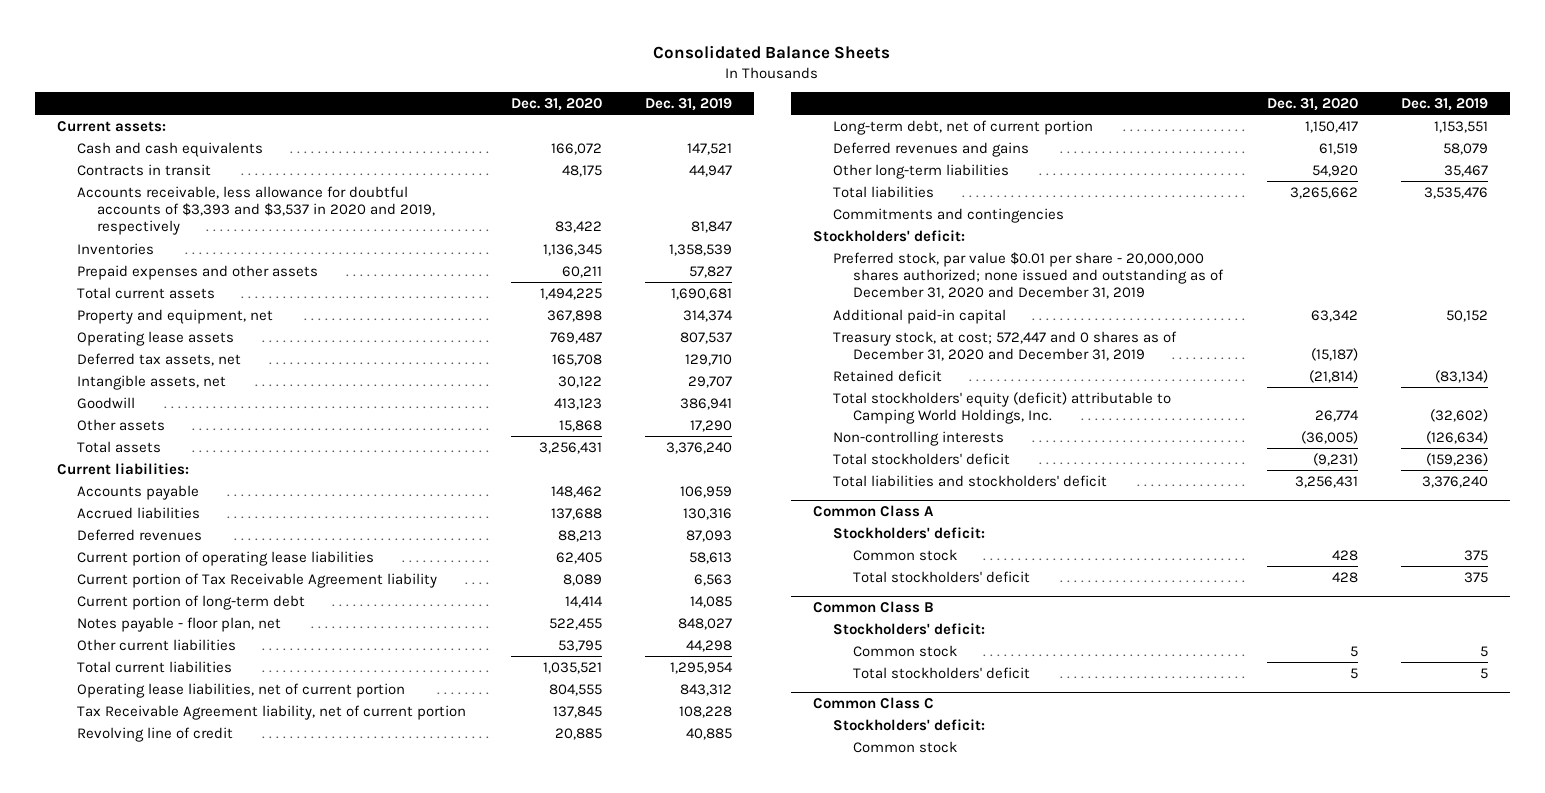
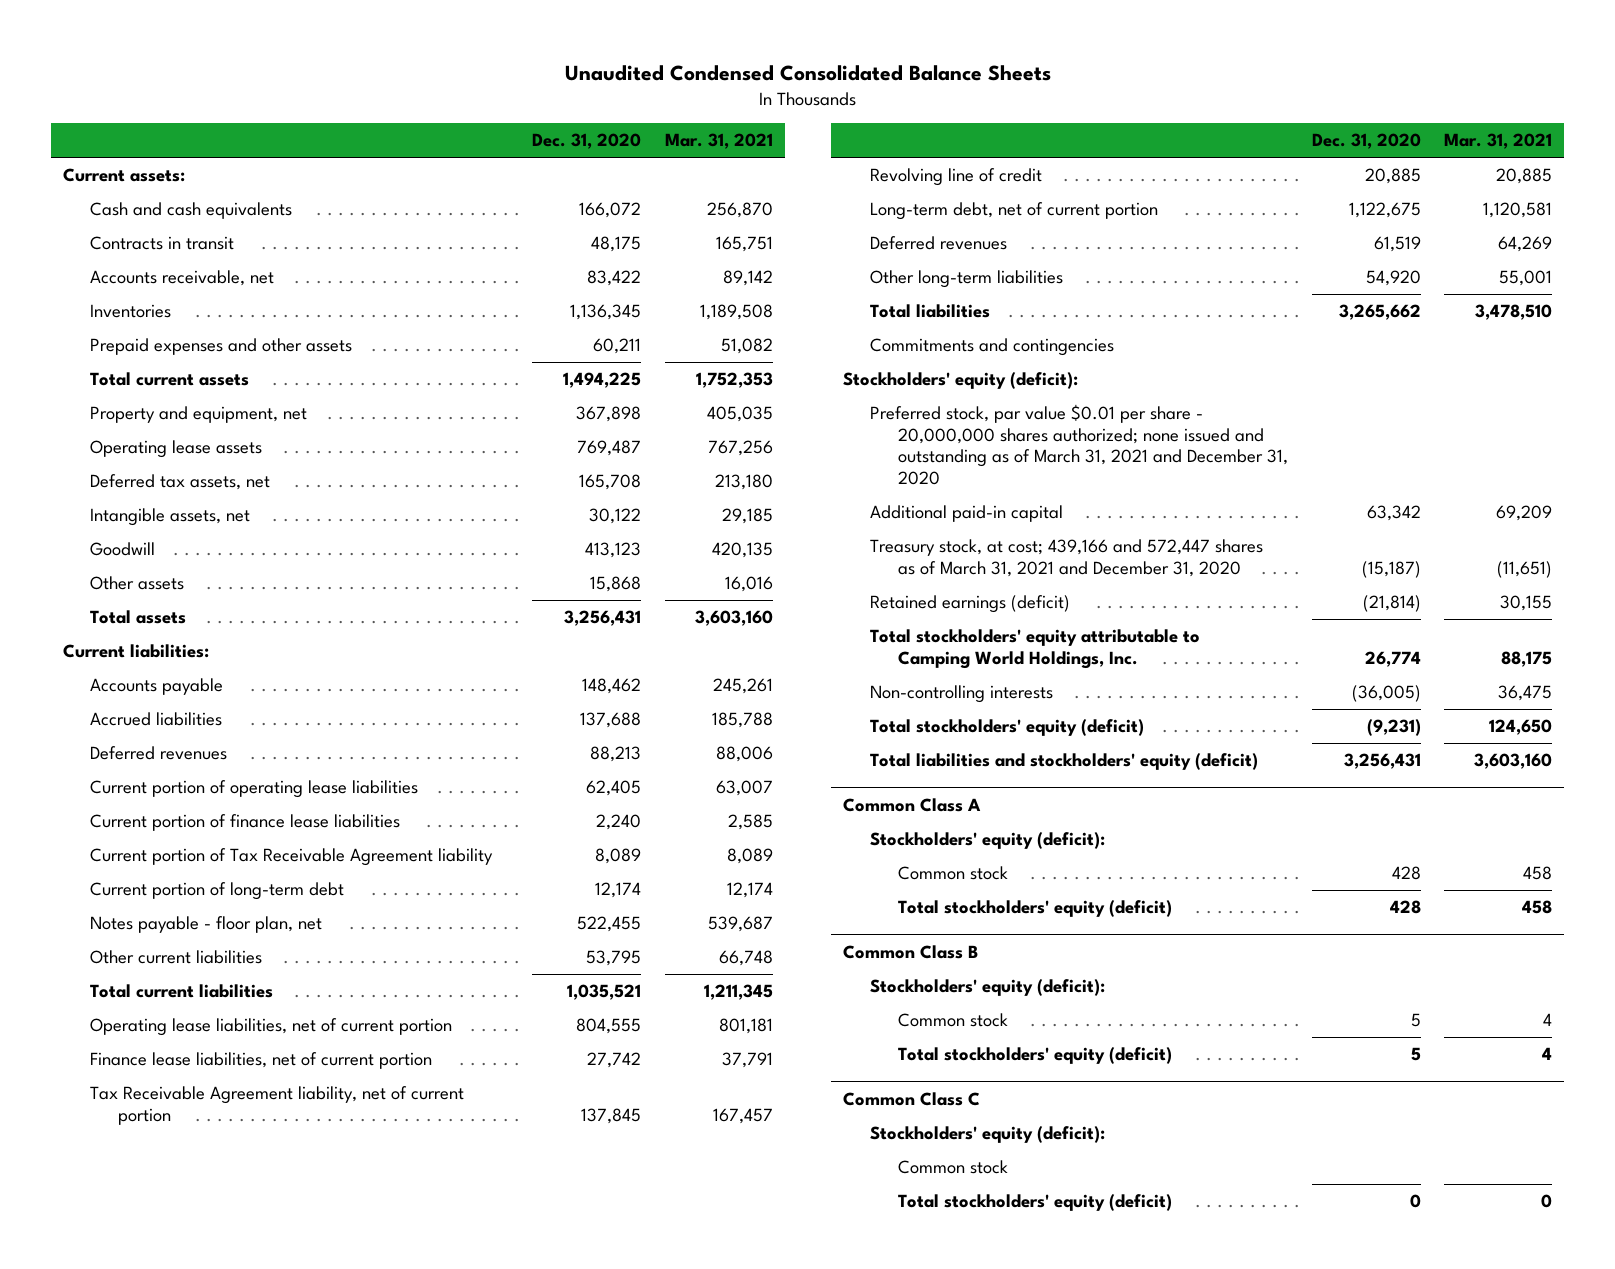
- Consolidated Balance Sheets
+ Unaudited Condensed Consolidated Balance Sheets
- | Dec. 31, 2020 | Dec. 31, 2019
+ | Dec. 31, 2020 | Mar. 31, 2021
- Accounts receivable, less allowance for doubtful accounts of $3,393 and $3,537 in 2020 and 2019, respectively | 83,422 | 81,847
+ Accounts receivable, net | 83,422 | 89,142
+ Current portion of finance lease liabilities | 2,240 | 2,585
- Current portion of long-term debt | 14,414 | 14,085
+ Current portion of long-term debt | 12,174 | 12,174
+ Finance lease liabilities, net of current portion | 27,742 | 37,791
- Long-term debt, net of current portion | 1,150,417 | 1,153,551
- Deferred revenues and gains | 61,519 | 58,079
+ Long-term debt, net of current portion | 1,122,675 | 1,120,581
+ Deferred revenues | 61,519 | 64,269
- Stockholders' deficit:
- Preferred stock, par value $0.01 per share - 20,000,000 shares authorized; none issued and outstanding as of December 31, 2020 and December 31, 2019
+ Stockholders' equity (deficit):
+ Preferred stock, par value $0.01 per share - 20,000,000 shares authorized; none issued and outstanding as of March 31, 2021 and December 31, 2020
- Treasury stock, at cost; 572,447 and 0 shares as of December 31, 2020 and December 31, 2019 | (15,187) |
- Retained deficit | (21,814) | (83,134)
- Total stockholders' equity (deficit) attributable to Camping World Holdings, Inc. | 26,774 | (32,602)
+ Treasury stock, at cost; 439,166 and 572,447 shares as of March 31, 2021 and December 31, 2020 | (15,187) | (11,651)
+ Retained earnings (deficit) | (21,814) | 30,155
+ Total stockholders' equity attributable to Camping World Holdings, Inc. | 26,774 | 88,175
- Total stockholders' deficit | (9,231) | (159,236)
- Total liabilities and stockholders' deficit | 3,256,431 | 3,376,240
+ Total stockholders' equity (deficit) | (9,231) | 124,650
+ Total liabilities and stockholders' equity (deficit) | 3,256,431 | 3,603,160
@ Common Class A
- Stockholders' deficit:
+ Stockholders' equity (deficit):
- Total stockholders' deficit | 428 | 375
+ Total stockholders' equity (deficit) | 428 | 458
@ Common Class B
- Stockholders' deficit:
+ Stockholders' equity (deficit):
- Total stockholders' deficit | 5 | 5
+ Total stockholders' equity (deficit) | 5 | 4
@ Common Class C
- Stockholders' deficit:
+ Stockholders' equity (deficit):
+ Total stockholders' equity (deficit) | 0 | 0

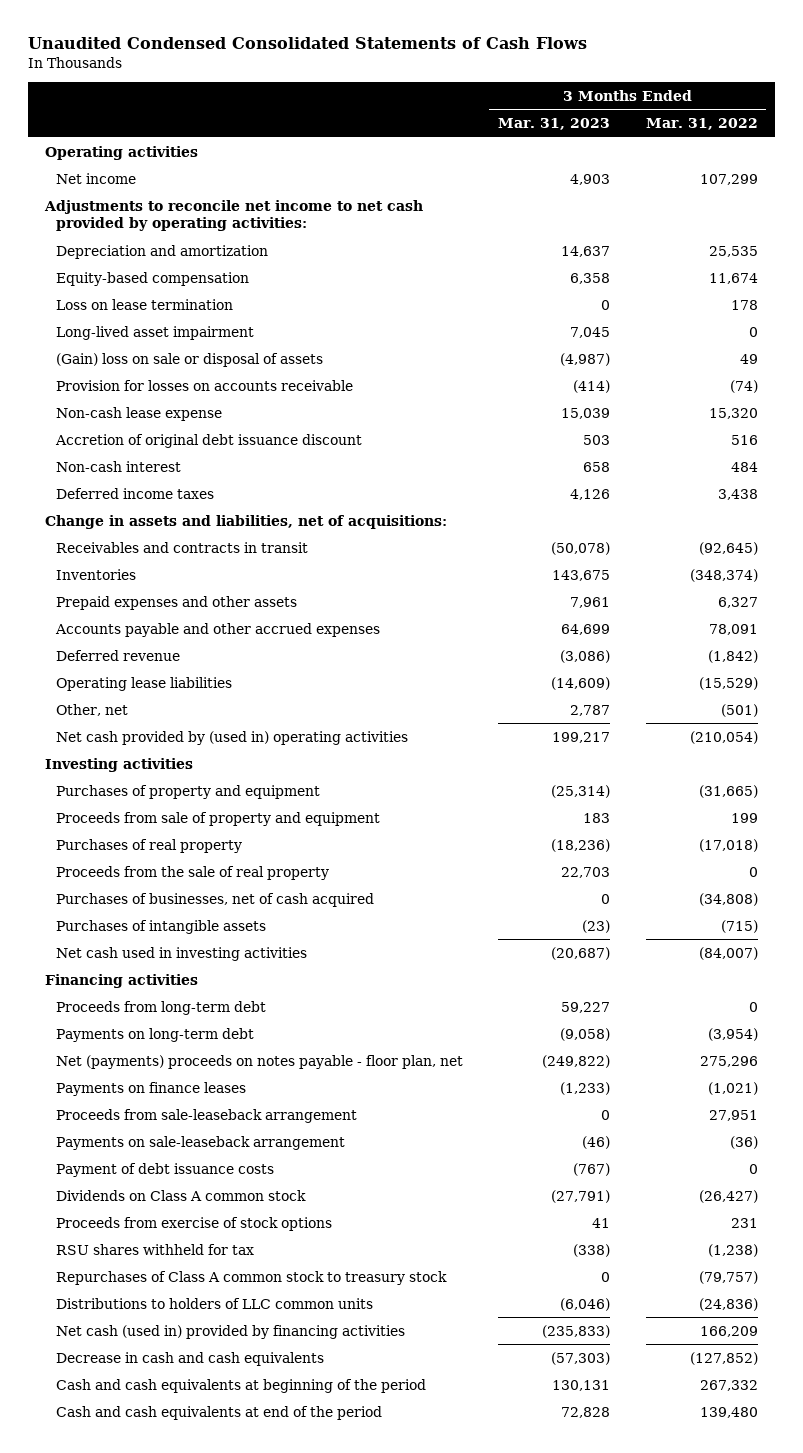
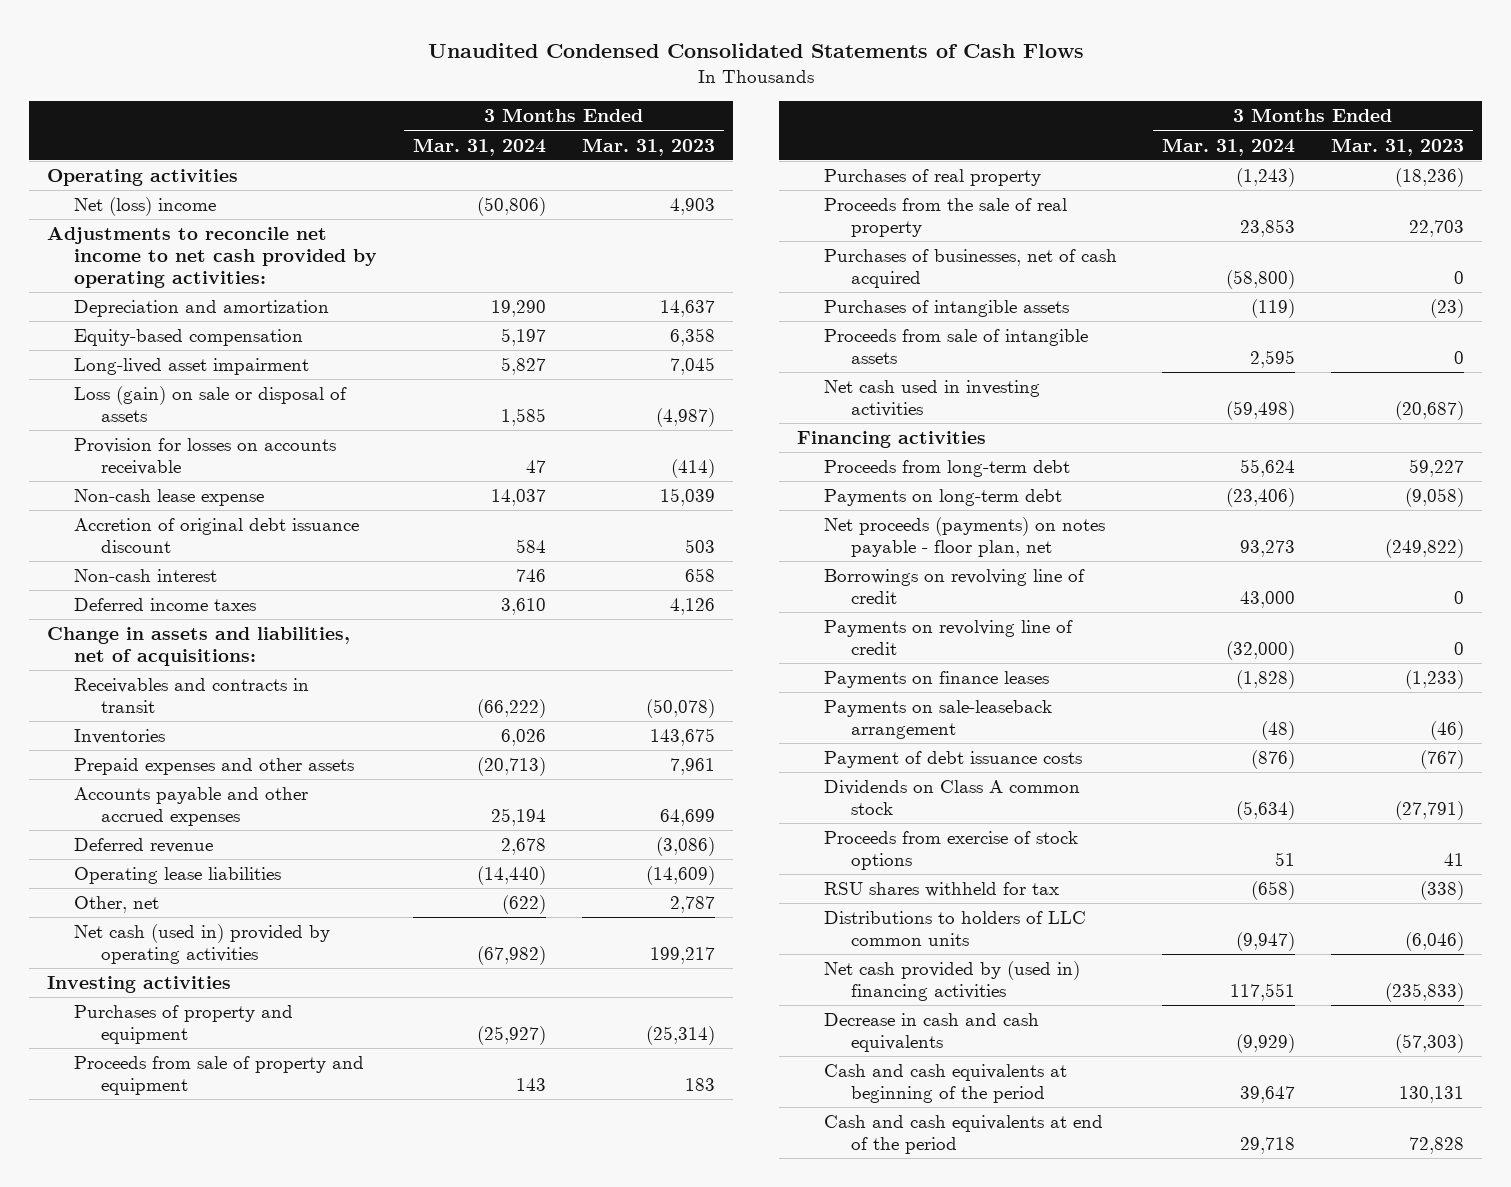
- | 3 Months Ended Mar. 31, 2023 | 3 Months Ended Mar. 31, 2022
+ | 3 Months Ended Mar. 31, 2024 | 3 Months Ended Mar. 31, 2023
- Net income | 4,903 | 107,299
+ Net (loss) income | (50,806) | 4,903
- Loss on lease termination | 0 | 178
- (Gain) loss on sale or disposal of assets | (4,987) | 49
+ Loss (gain) on sale or disposal of assets | 1,585 | (4,987)
- Net cash provided by (used in) operating activities | 199,217 | (210,054)
+ Net cash (used in) provided by operating activities | (67,982) | 199,217
+ Proceeds from sale of intangible assets | 2,595 | 0
- Net (payments) proceeds on notes payable - floor plan, net | (249,822) | 275,296
+ Net proceeds (payments) on notes payable - floor plan, net | 93,273 | (249,822)
+ Borrowings on revolving line of credit | 43,000 | 0
+ Payments on revolving line of credit | (32,000) | 0
- Proceeds from sale-leaseback arrangement | 0 | 27,951
- Repurchases of Class A common stock to treasury stock | 0 | (79,757)
- Net cash (used in) provided by financing activities | (235,833) | 166,209
+ Net cash provided by (used in) financing activities | 117,551 | (235,833)

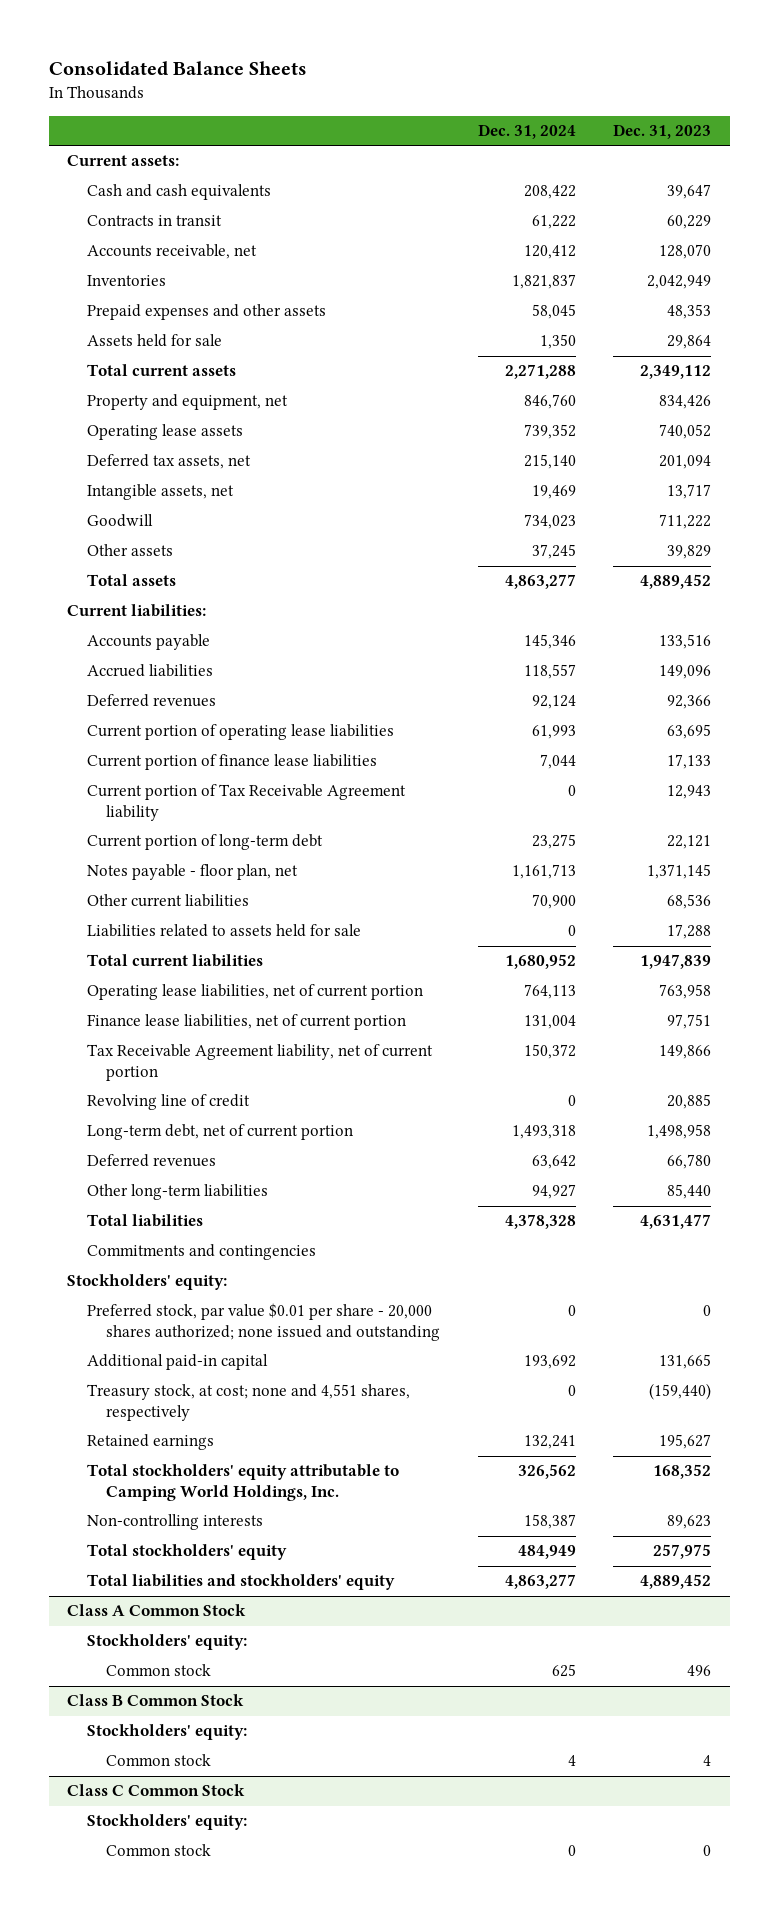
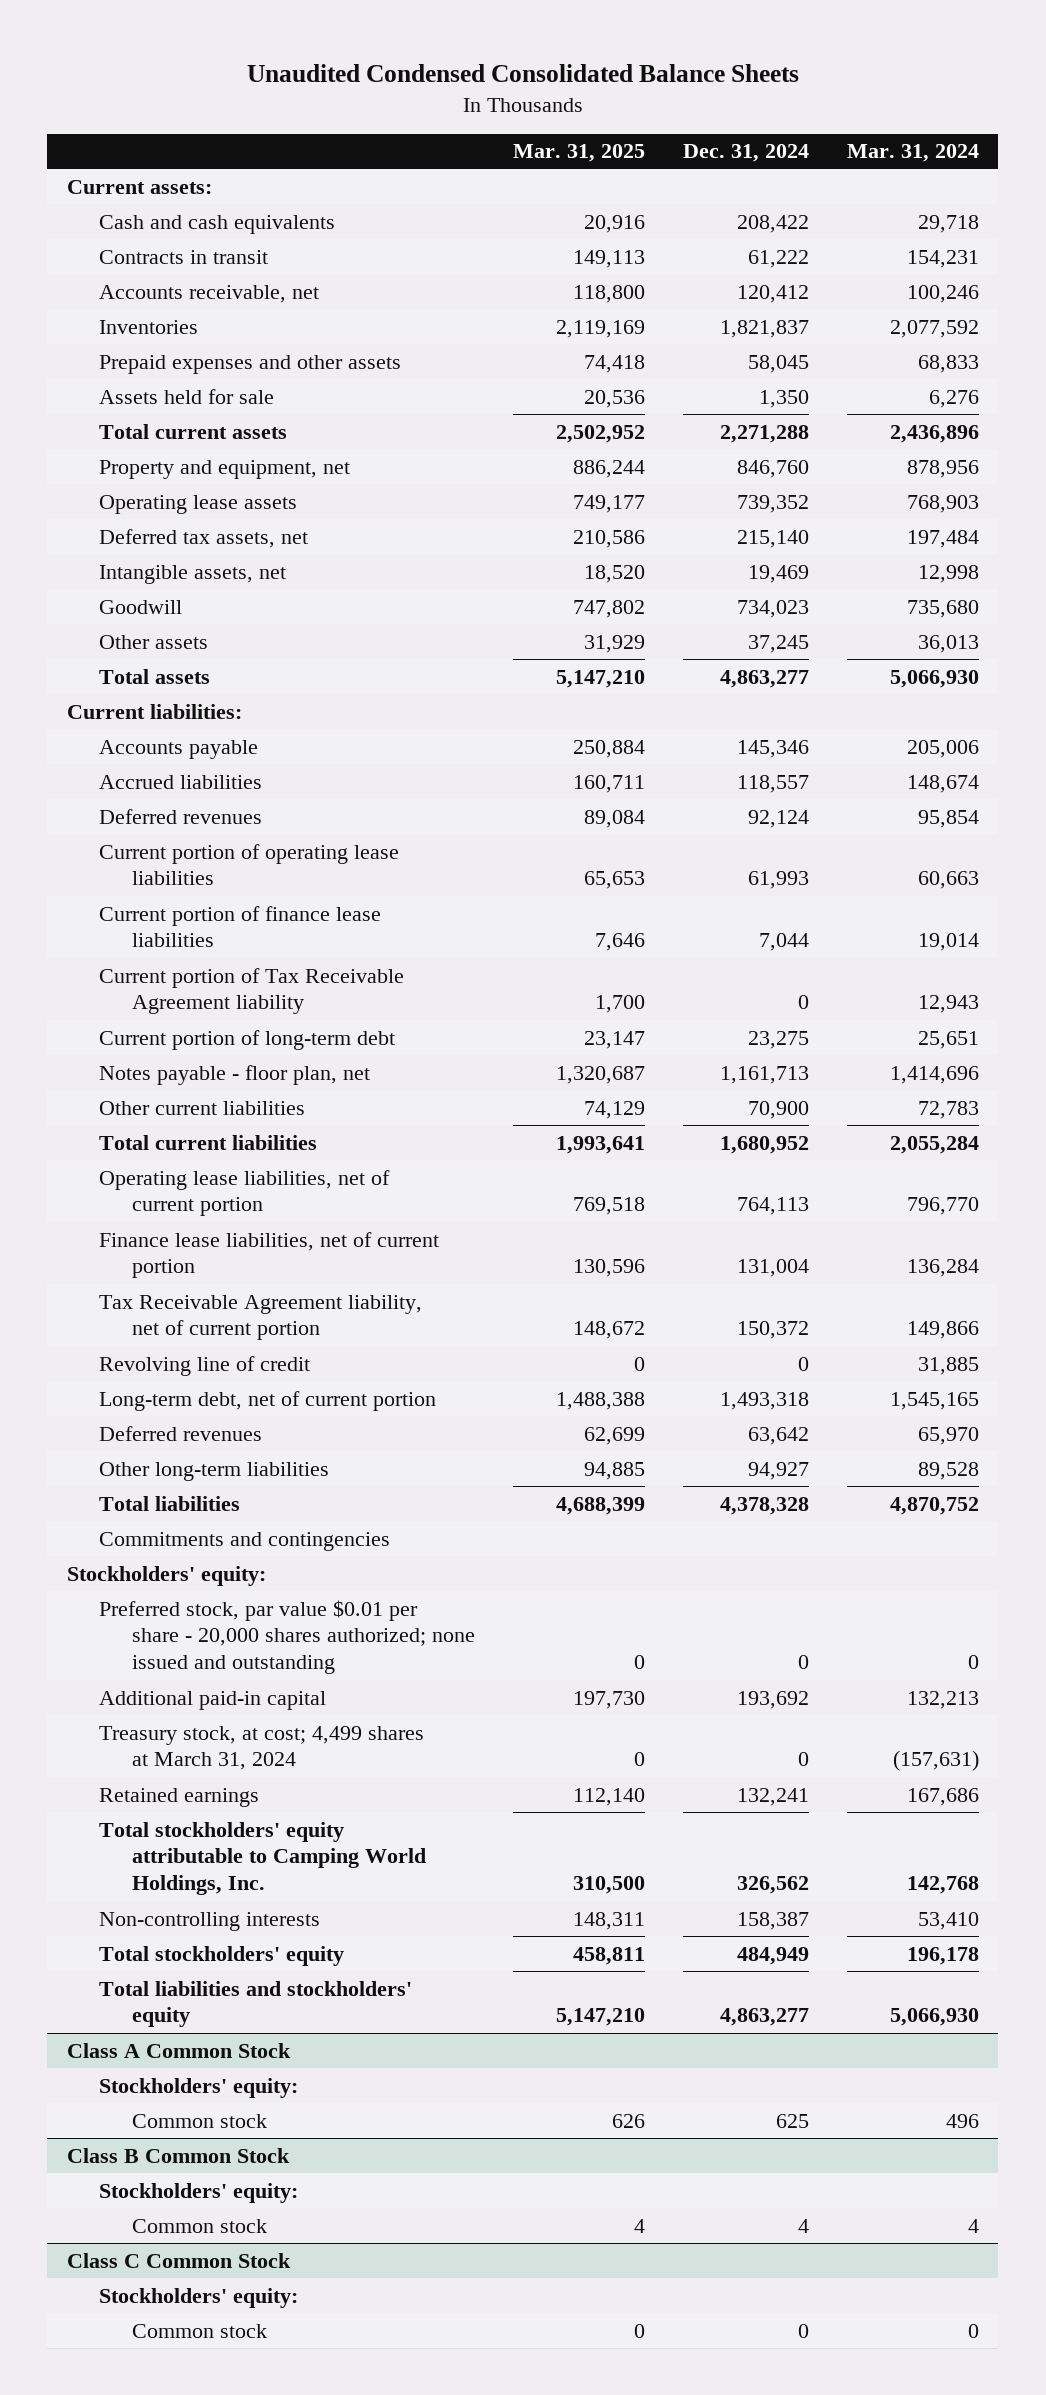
- Consolidated Balance Sheets
+ Unaudited Condensed Consolidated Balance Sheets
- | Dec. 31, 2024 | Dec. 31, 2023
+ | Mar. 31, 2025 | Dec. 31, 2024 | Mar. 31, 2024
- Liabilities related to assets held for sale | 0 | 17,288
- Treasury stock, at cost; none and 4,551 shares, respectively | 0 | (159,440)
+ Treasury stock, at cost; 4,499 shares at March 31, 2024 | 0 | 0 | (157,631)

